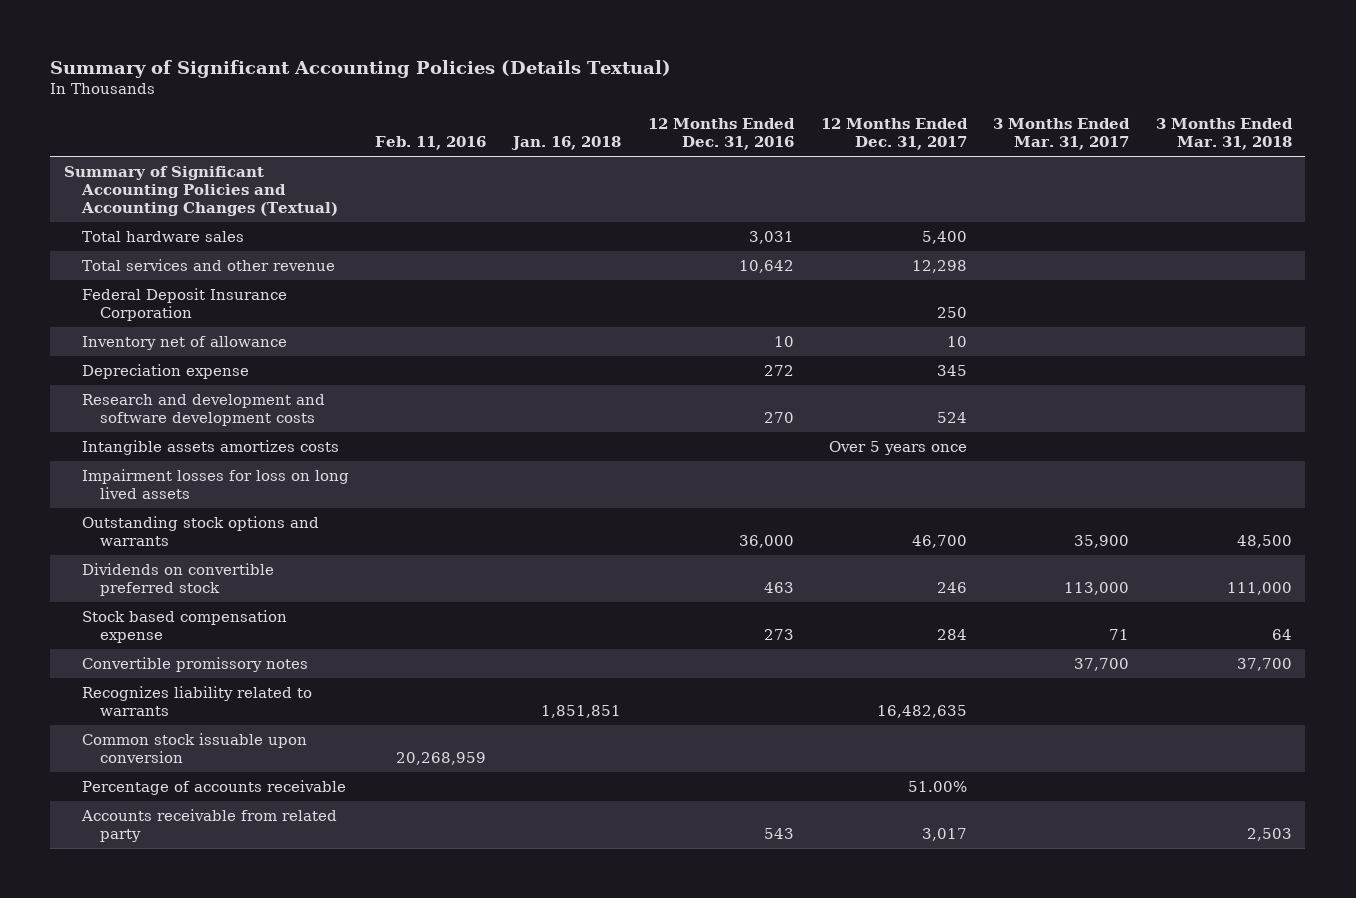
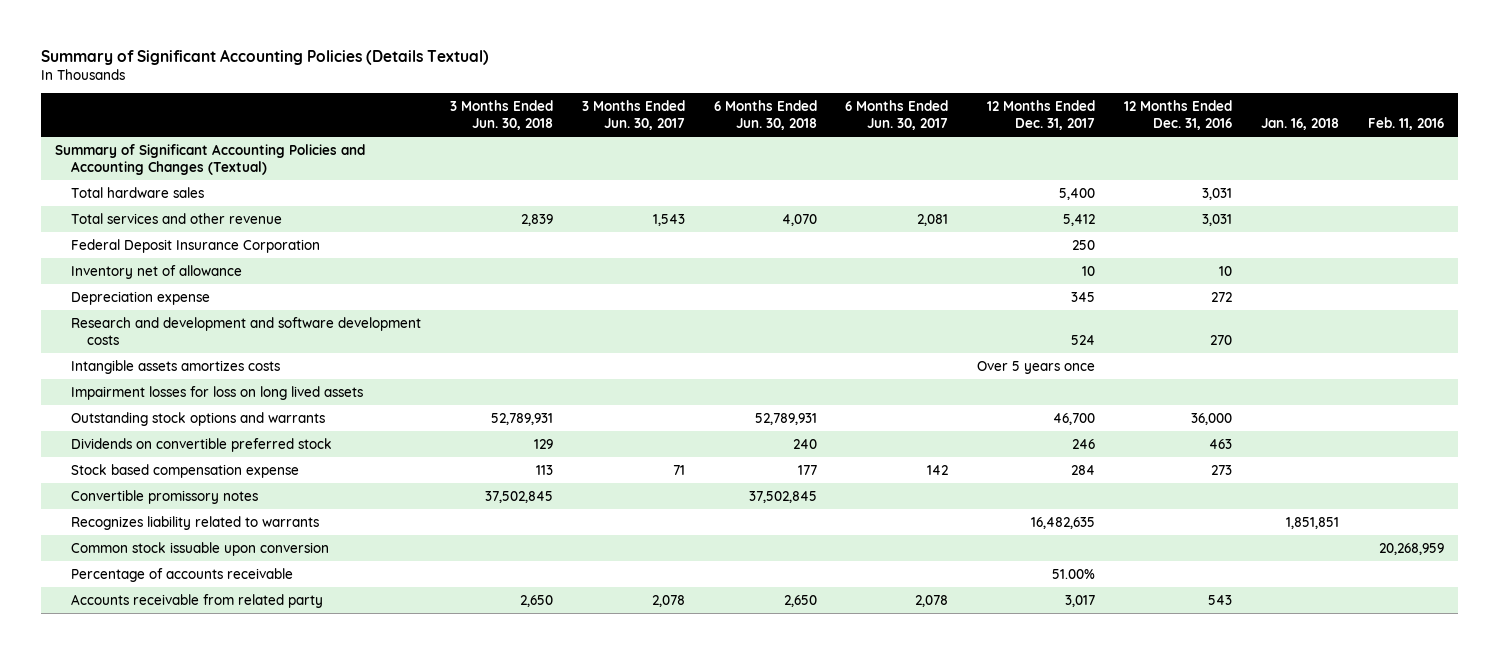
- | Feb. 11, 2016 | Jan. 16, 2018 | 12 Months Ended Dec. 31, 2016 | 12 Months Ended Dec. 31, 2017 | 3 Months Ended Mar. 31, 2017 | 3 Months Ended Mar. 31, 2018
+ | 3 Months Ended Jun. 30, 2018 | 3 Months Ended Jun. 30, 2017 | 6 Months Ended Jun. 30, 2018 | 6 Months Ended Jun. 30, 2017 | 12 Months Ended Dec. 31, 2017 | 12 Months Ended Dec. 31, 2016 | Jan. 16, 2018 | Feb. 11, 2016
- Total services and other revenue | | | 10,642 | 12,298 | |
+ Total services and other revenue | 2,839 | 1,543 | 4,070 | 2,081 | 5,412 | 3,031 | |

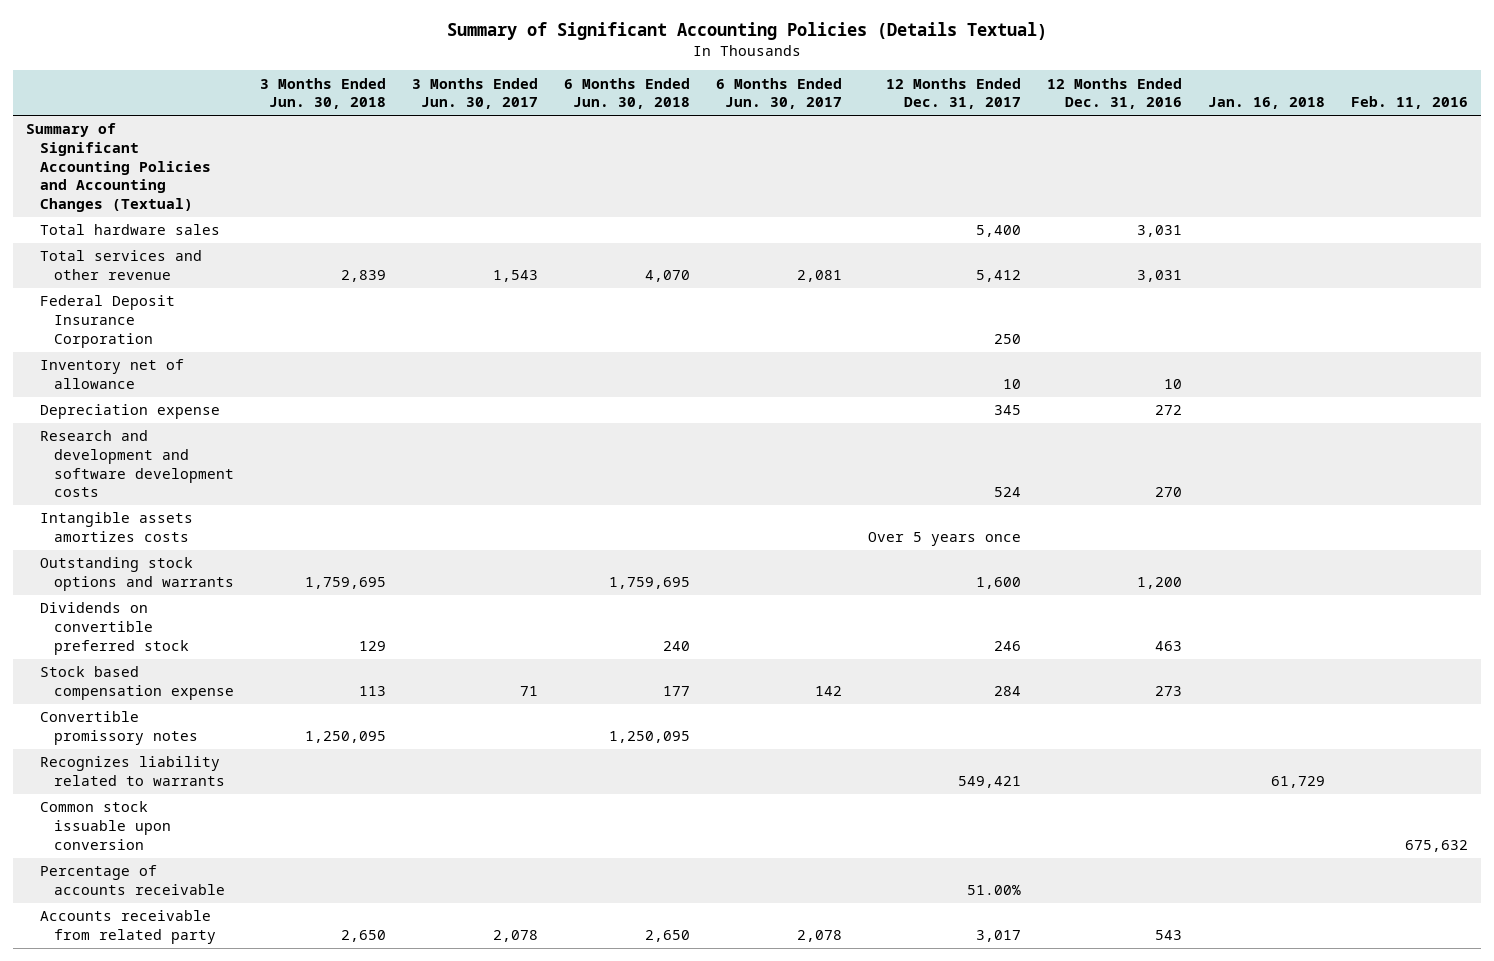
- Impairment losses for loss on long lived assets
- Outstanding stock options and warrants | 52,789,931 | | 52,789,931 | | 46,700 | 36,000 | |
+ Outstanding stock options and warrants | 1,759,695 | | 1,759,695 | | 1,600 | 1,200 | |
- Convertible promissory notes | 37,502,845 | | 37,502,845 | | | | |
- Recognizes liability related to warrants | | | | | 16,482,635 | | 1,851,851 |
- Common stock issuable upon conversion | | | | | | | | 20,268,959
+ Convertible promissory notes | 1,250,095 | | 1,250,095 | | | | |
+ Recognizes liability related to warrants | | | | | 549,421 | | 61,729 |
+ Common stock issuable upon conversion | | | | | | | | 675,632

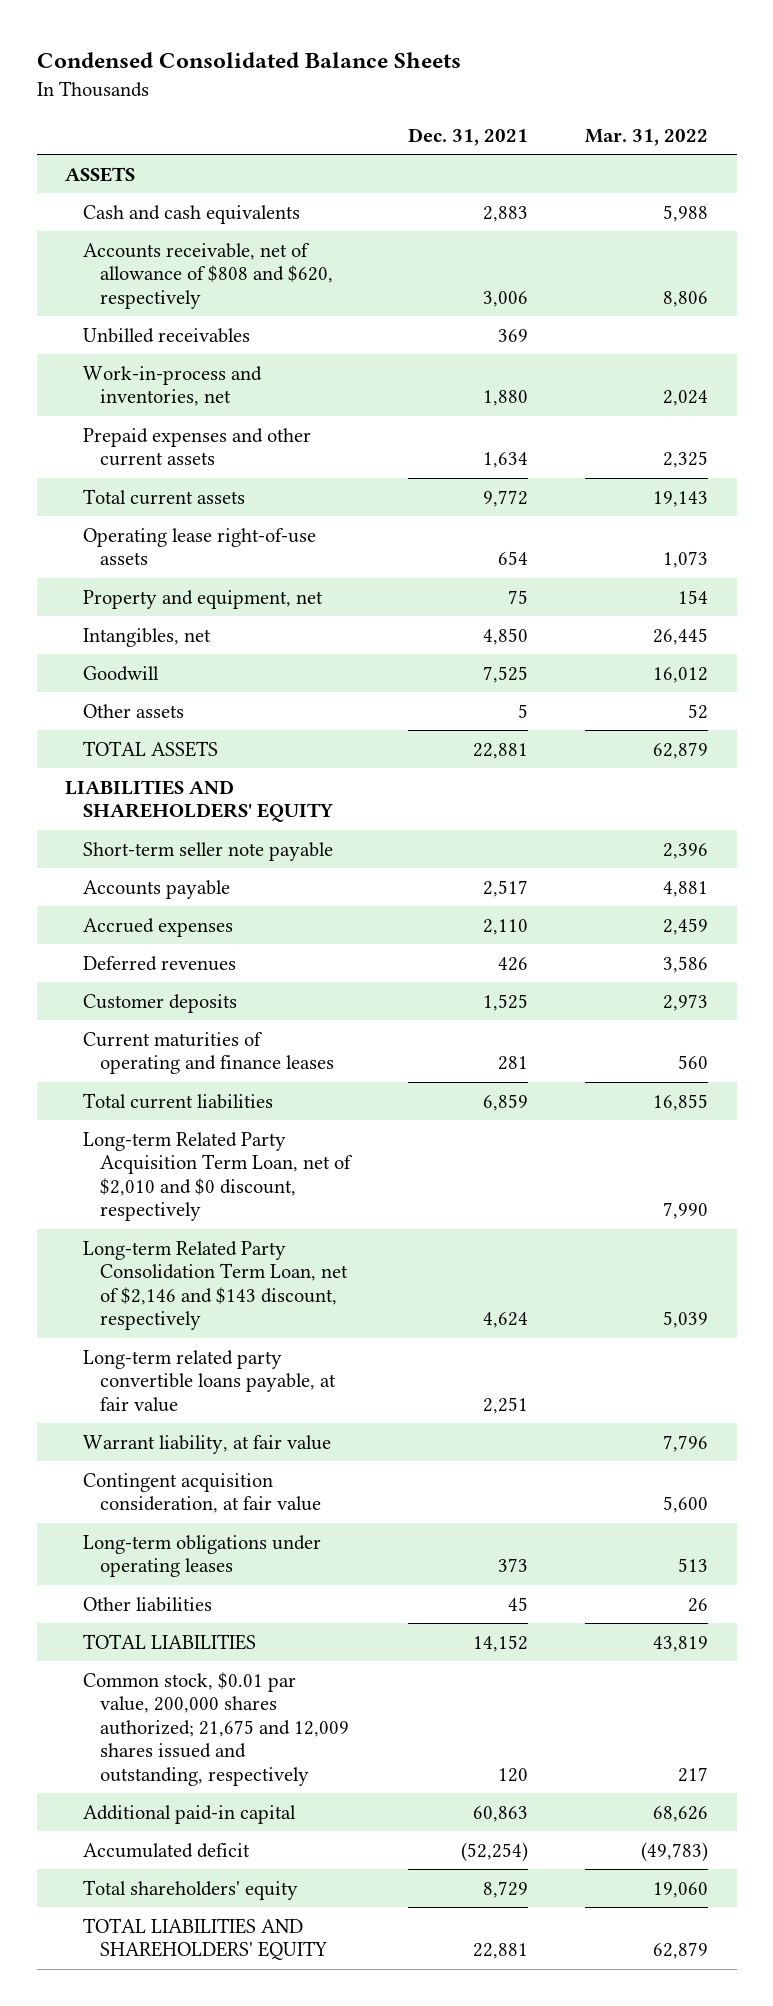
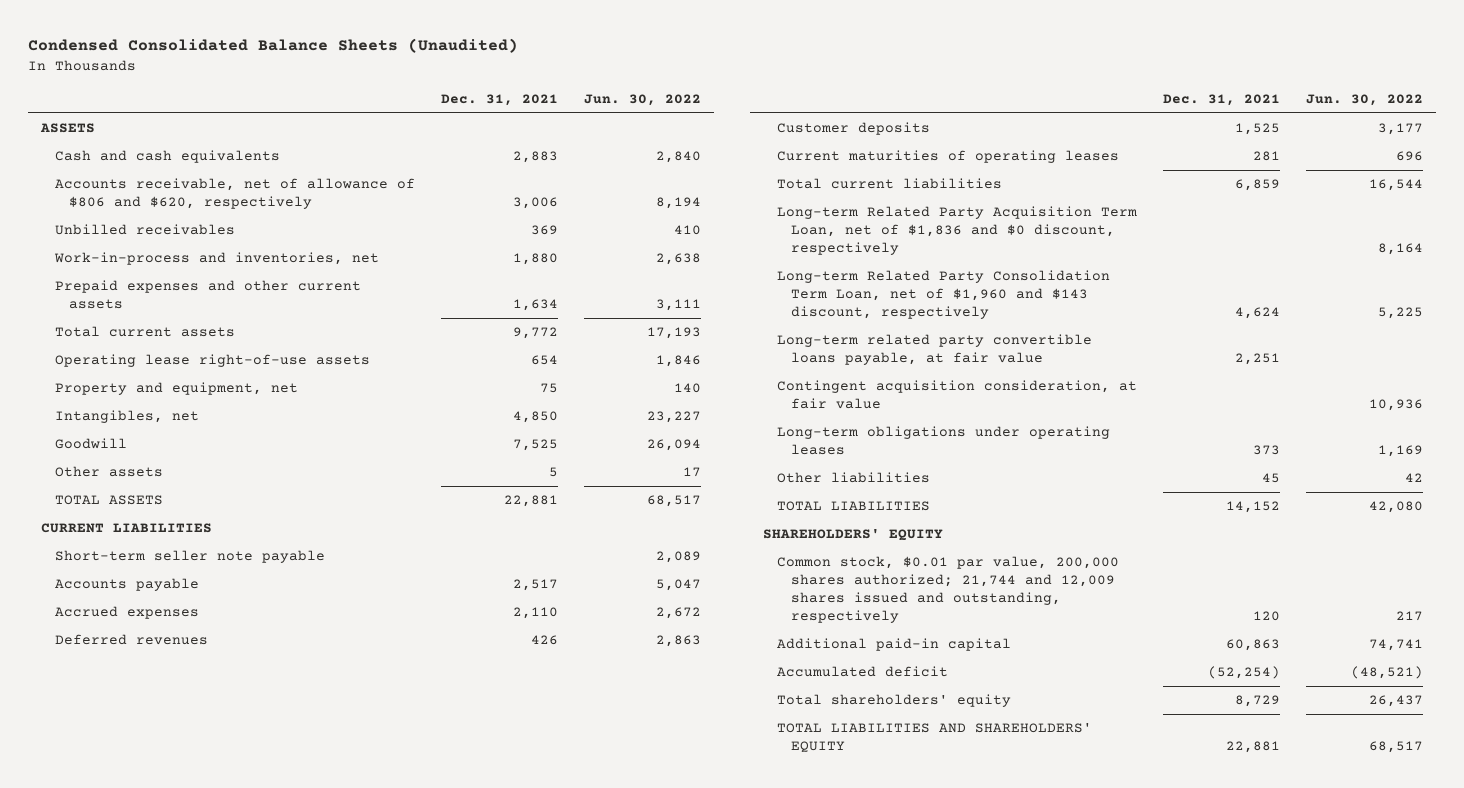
- Condensed Consolidated Balance Sheets
+ Condensed Consolidated Balance Sheets (Unaudited)
- | Dec. 31, 2021 | Mar. 31, 2022
+ | Dec. 31, 2021 | Jun. 30, 2022
- Accounts receivable, net of allowance of $808 and $620, respectively | 3,006 | 8,806
+ Accounts receivable, net of allowance of $806 and $620, respectively | 3,006 | 8,194
- LIABILITIES AND SHAREHOLDERS' EQUITY
+ CURRENT LIABILITIES
- Current maturities of operating and finance leases | 281 | 560
+ Current maturities of operating leases | 281 | 696
- Long-term Related Party Acquisition Term Loan, net of $2,010 and $0 discount, respectively | | 7,990
- Long-term Related Party Consolidation Term Loan, net of $2,146 and $143 discount, respectively | 4,624 | 5,039
+ Long-term Related Party Acquisition Term Loan, net of $1,836 and $0 discount, respectively | | 8,164
+ Long-term Related Party Consolidation Term Loan, net of $1,960 and $143 discount, respectively | 4,624 | 5,225
- Warrant liability, at fair value | | 7,796
- Common stock, $0.01 par value, 200,000 shares authorized; 21,675 and 12,009 shares issued and outstanding, respectively | 120 | 217
+ SHAREHOLDERS' EQUITY
+ Common stock, $0.01 par value, 200,000 shares authorized; 21,744 and 12,009 shares issued and outstanding, respectively | 120 | 217

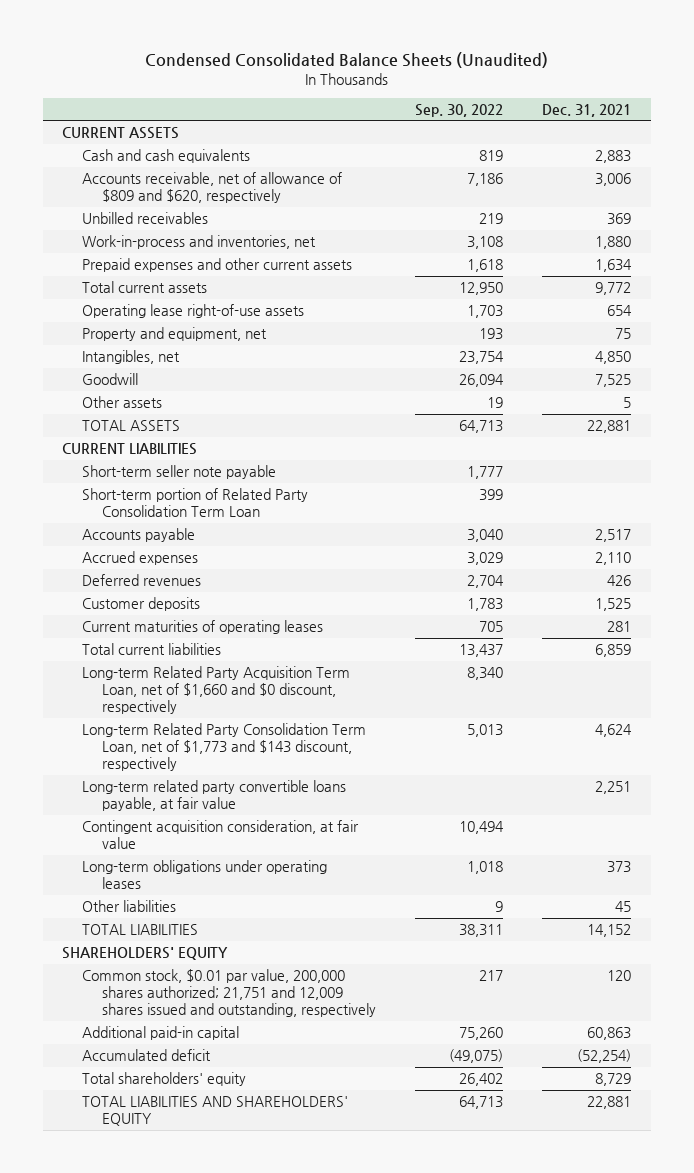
- | Dec. 31, 2021 | Jun. 30, 2022
+ | Sep. 30, 2022 | Dec. 31, 2021
- ASSETS
+ CURRENT ASSETS
- Accounts receivable, net of allowance of $806 and $620, respectively | 3,006 | 8,194
+ Accounts receivable, net of allowance of $809 and $620, respectively | 7,186 | 3,006
+ Short-term portion of Related Party Consolidation Term Loan | 399 |
- Long-term Related Party Acquisition Term Loan, net of $1,836 and $0 discount, respectively | | 8,164
- Long-term Related Party Consolidation Term Loan, net of $1,960 and $143 discount, respectively | 4,624 | 5,225
+ Long-term Related Party Acquisition Term Loan, net of $1,660 and $0 discount, respectively | 8,340 |
+ Long-term Related Party Consolidation Term Loan, net of $1,773 and $143 discount, respectively | 5,013 | 4,624
- Common stock, $0.01 par value, 200,000 shares authorized; 21,744 and 12,009 shares issued and outstanding, respectively | 120 | 217
+ Common stock, $0.01 par value, 200,000 shares authorized; 21,751 and 12,009 shares issued and outstanding, respectively | 217 | 120

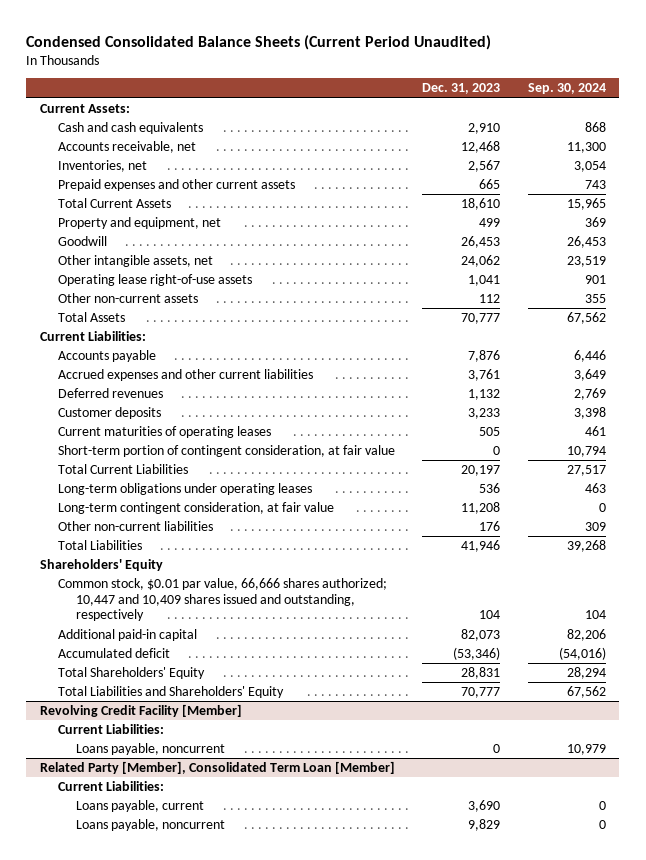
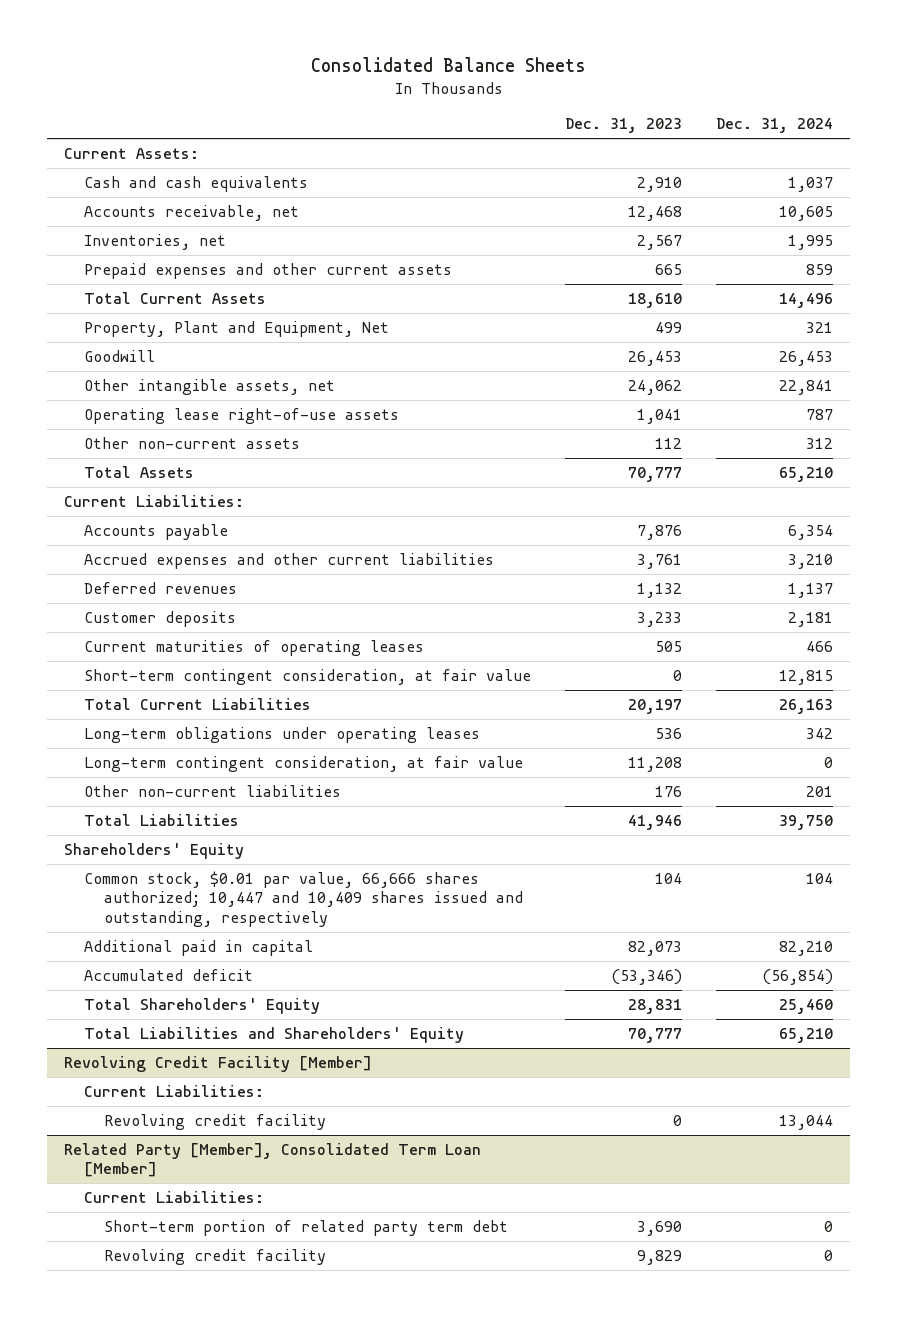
- Condensed Consolidated Balance Sheets (Current Period Unaudited)
+ Consolidated Balance Sheets
- | Dec. 31, 2023 | Sep. 30, 2024
+ | Dec. 31, 2023 | Dec. 31, 2024
- Property and equipment, net | 499 | 369
+ Property, Plant and Equipment, Net | 499 | 321
- Short-term portion of contingent consideration, at fair value | 0 | 10,794
+ Short-term contingent consideration, at fair value | 0 | 12,815
- Additional paid-in capital | 82,073 | 82,206
+ Additional paid in capital | 82,073 | 82,210
@ Revolving Credit Facility [Member]
- Loans payable, noncurrent | 0 | 10,979
+ Revolving credit facility | 0 | 13,044
@ Related Party [Member], Consolidated Term Loan [Member]
- Loans payable, current | 3,690 | 0
- Loans payable, noncurrent | 9,829 | 0
+ Short-term portion of related party term debt | 3,690 | 0
+ Revolving credit facility | 9,829 | 0

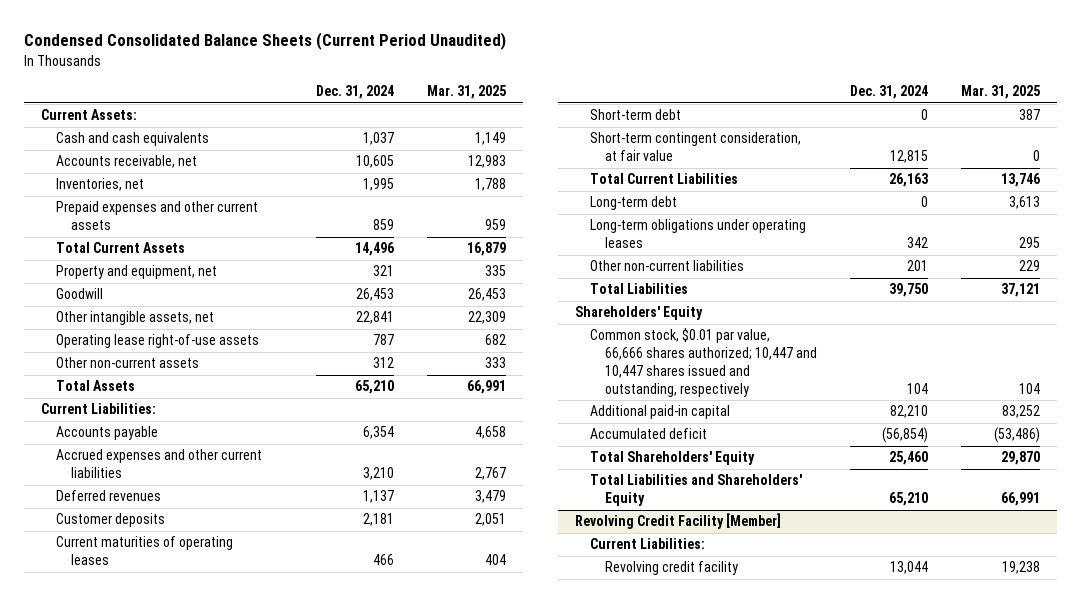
- Consolidated Balance Sheets
+ Condensed Consolidated Balance Sheets (Current Period Unaudited)
- | Dec. 31, 2023 | Dec. 31, 2024
+ | Dec. 31, 2024 | Mar. 31, 2025
- Property, Plant and Equipment, Net | 499 | 321
+ Property and equipment, net | 321 | 335
+ Short-term debt | 0 | 387
+ Long-term debt | 0 | 3,613
- Long-term contingent consideration, at fair value | 11,208 | 0
- Common stock, $0.01 par value, 66,666 shares authorized; 10,447 and 10,409 shares issued and outstanding, respectively | 104 | 104
- Additional paid in capital | 82,073 | 82,210
+ Common stock, $0.01 par value, 66,666 shares authorized; 10,447 and 10,447 shares issued and outstanding, respectively | 104 | 104
+ Additional paid-in capital | 82,210 | 83,252
- Related Party [Member], Consolidated Term Loan [Member]
- Current Liabilities:
- Short-term portion of related party term debt | 3,690 | 0
- Revolving credit facility | 9,829 | 0

